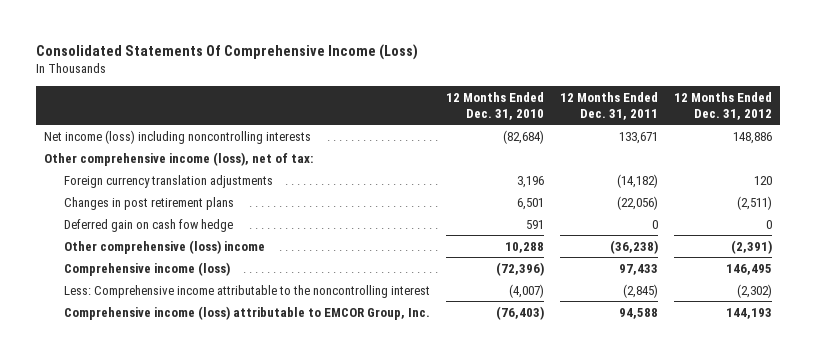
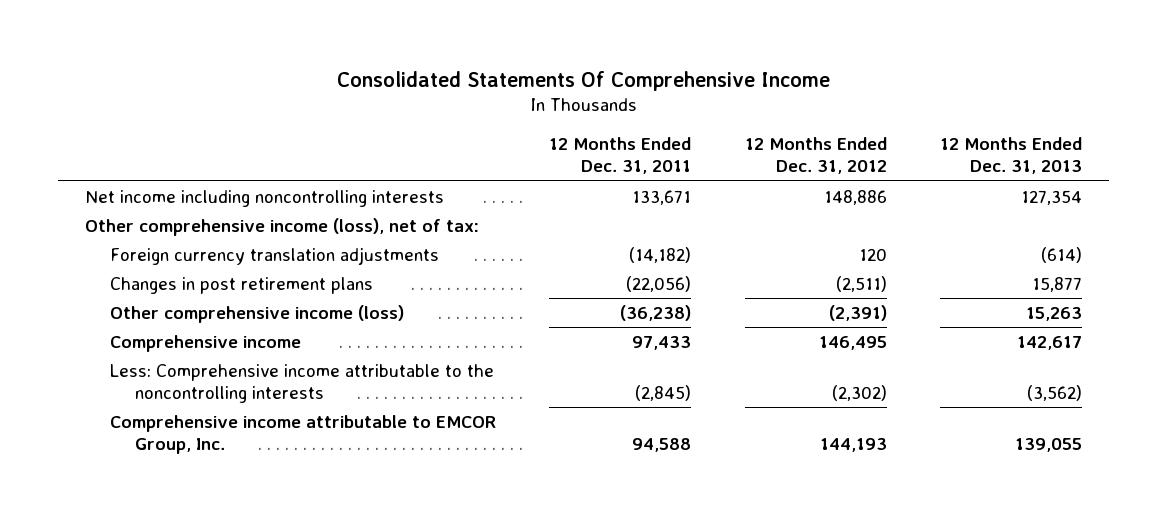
- Consolidated Statements Of Comprehensive Income (Loss)
+ Consolidated Statements Of Comprehensive Income
- | 12 Months Ended Dec. 31, 2010 | 12 Months Ended Dec. 31, 2011 | 12 Months Ended Dec. 31, 2012
+ | 12 Months Ended Dec. 31, 2011 | 12 Months Ended Dec. 31, 2012 | 12 Months Ended Dec. 31, 2013
- Net income (loss) including noncontrolling interests | (82,684) | 133,671 | 148,886
+ Net income including noncontrolling interests | 133,671 | 148,886 | 127,354
- Deferred gain on cash fow hedge | 591 | 0 | 0
- Other comprehensive (loss) income | 10,288 | (36,238) | (2,391)
- Comprehensive income (loss) | (72,396) | 97,433 | 146,495
- Less: Comprehensive income attributable to the noncontrolling interest | (4,007) | (2,845) | (2,302)
- Comprehensive income (loss) attributable to EMCOR Group, Inc. | (76,403) | 94,588 | 144,193
+ Other comprehensive income (loss) | (36,238) | (2,391) | 15,263
+ Comprehensive income | 97,433 | 146,495 | 142,617
+ Less: Comprehensive income attributable to the noncontrolling interests | (2,845) | (2,302) | (3,562)
+ Comprehensive income attributable to EMCOR Group, Inc. | 94,588 | 144,193 | 139,055

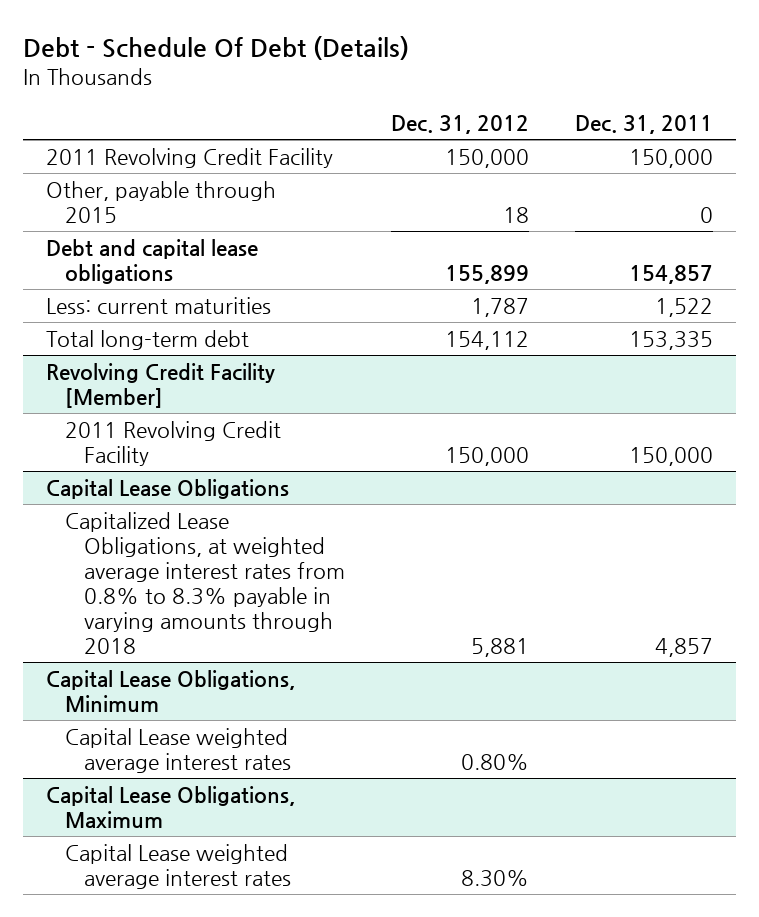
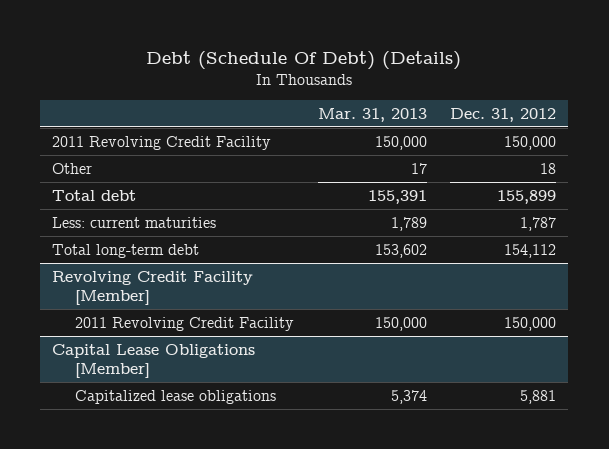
- Debt - Schedule Of Debt (Details)
+ Debt (Schedule Of Debt) (Details)
- | Dec. 31, 2012 | Dec. 31, 2011
+ | Mar. 31, 2013 | Dec. 31, 2012
- Other, payable through 2015 | 18 | 0
- Debt and capital lease obligations | 155,899 | 154,857
+ Other | 17 | 18
+ Total debt | 155,391 | 155,899
- Capital Lease Obligations
- Capitalized Lease Obligations, at weighted average interest rates from 0.8% to 8.3% payable in varying amounts through 2018 | 5,881 | 4,857
- Capital Lease Obligations, Minimum
- Capital Lease weighted average interest rates | 0.80% |
- Capital Lease Obligations, Maximum
- Capital Lease weighted average interest rates | 8.30% |
+ Capital Lease Obligations [Member]
+ Capitalized lease obligations | 5,374 | 5,881

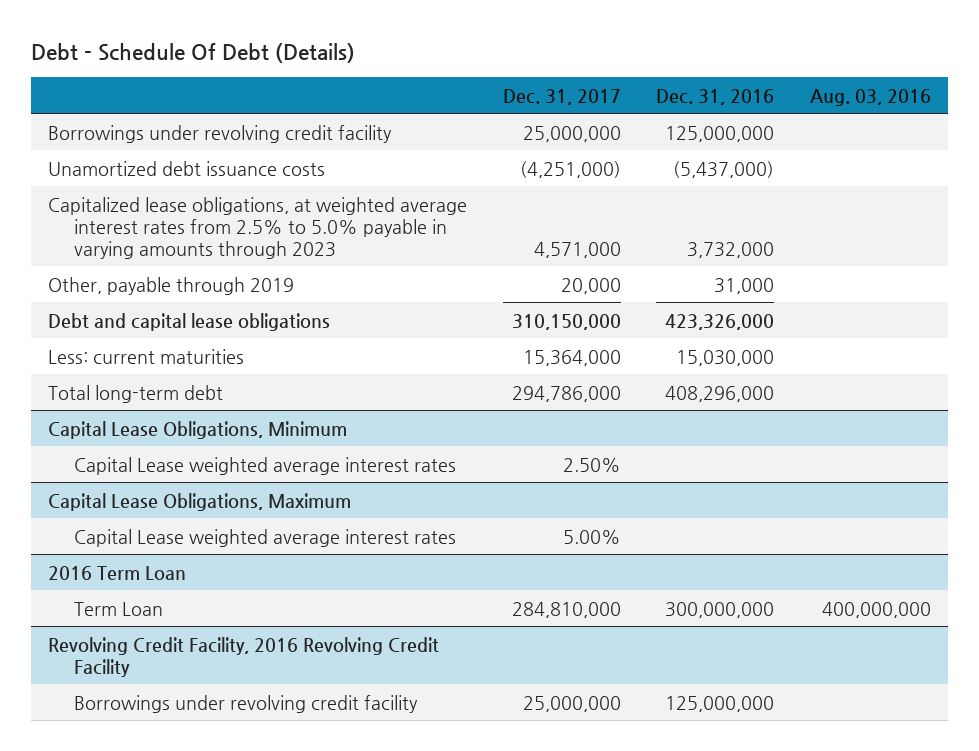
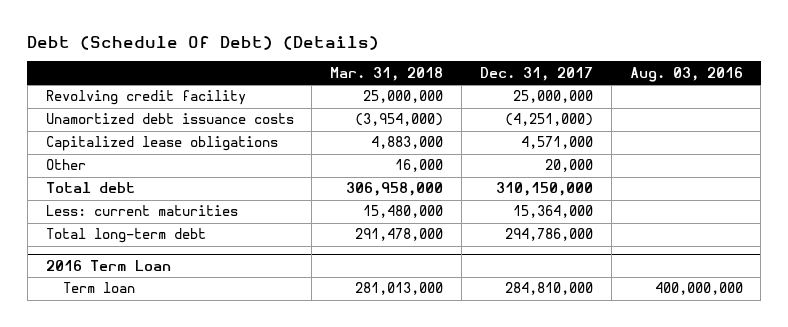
- Debt - Schedule Of Debt (Details)
+ Debt (Schedule Of Debt) (Details)
- | Dec. 31, 2017 | Dec. 31, 2016 | Aug. 03, 2016
+ | Mar. 31, 2018 | Dec. 31, 2017 | Aug. 03, 2016
- Borrowings under revolving credit facility | 25,000,000 | 125,000,000 |
+ Revolving credit facility | 25,000,000 | 25,000,000 |
- Capitalized lease obligations, at weighted average interest rates from 2.5% to 5.0% payable in varying amounts through 2023 | 4,571,000 | 3,732,000 |
- Other, payable through 2019 | 20,000 | 31,000 |
- Debt and capital lease obligations | 310,150,000 | 423,326,000 |
+ Capitalized lease obligations | 4,883,000 | 4,571,000 |
+ Other | 16,000 | 20,000 |
+ Total debt | 306,958,000 | 310,150,000 |
- Capital Lease Obligations, Minimum
- Capital Lease weighted average interest rates | 2.50% | |
- Capital Lease Obligations, Maximum
- Capital Lease weighted average interest rates | 5.00% | |
@ 2016 Term Loan
- Term Loan | 284,810,000 | 300,000,000 | 400,000,000
- Revolving Credit Facility, 2016 Revolving Credit Facility
- Borrowings under revolving credit facility | 25,000,000 | 125,000,000 |
@ 2016 Term Loan
+ Term loan | 281,013,000 | 284,810,000 | 400,000,000

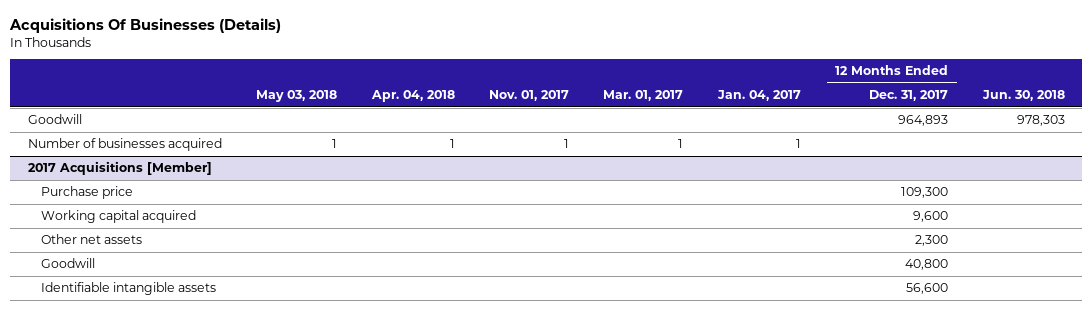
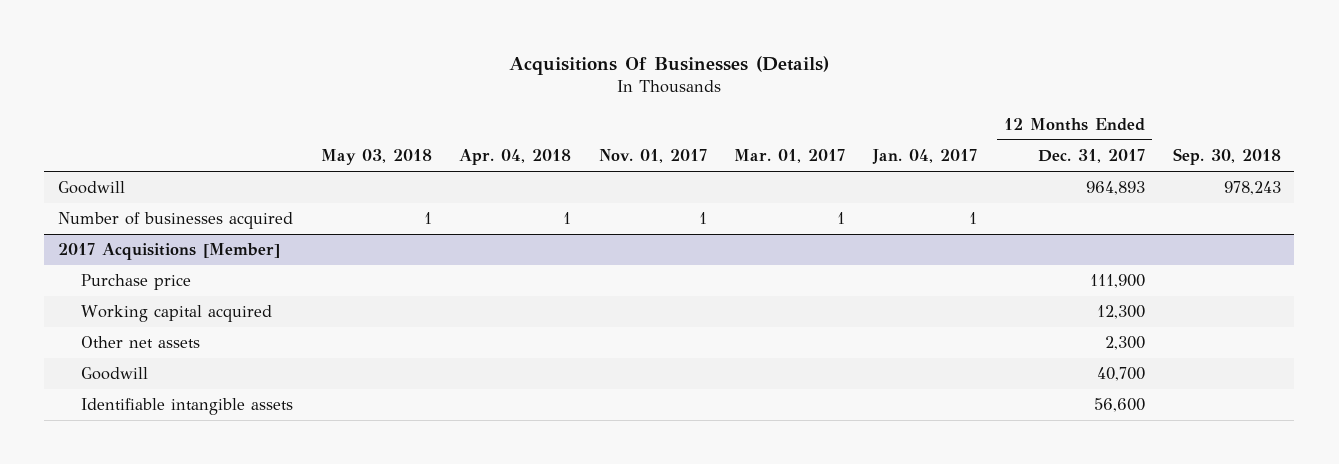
- | May 03, 2018 | Apr. 04, 2018 | Nov. 01, 2017 | Mar. 01, 2017 | Jan. 04, 2017 | 12 Months Ended Dec. 31, 2017 | Jun. 30, 2018
+ | May 03, 2018 | Apr. 04, 2018 | Nov. 01, 2017 | Mar. 01, 2017 | Jan. 04, 2017 | 12 Months Ended Dec. 31, 2017 | Sep. 30, 2018
@ 2017 Acquisitions [Member]
- Purchase price | | | | | | 109,300 |
- Working capital acquired | | | | | | 9,600 |
+ Purchase price | | | | | | 111,900 |
+ Working capital acquired | | | | | | 12,300 |
- Goodwill | | | | | | 40,800 |
+ Goodwill | | | | | | 40,700 |

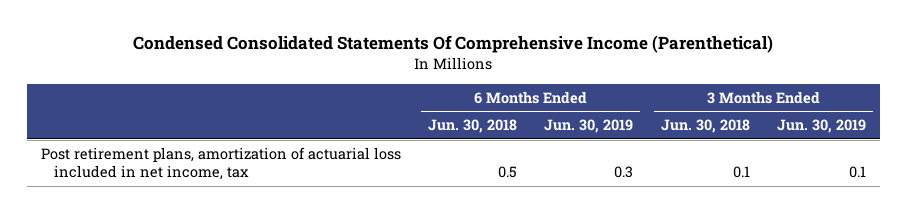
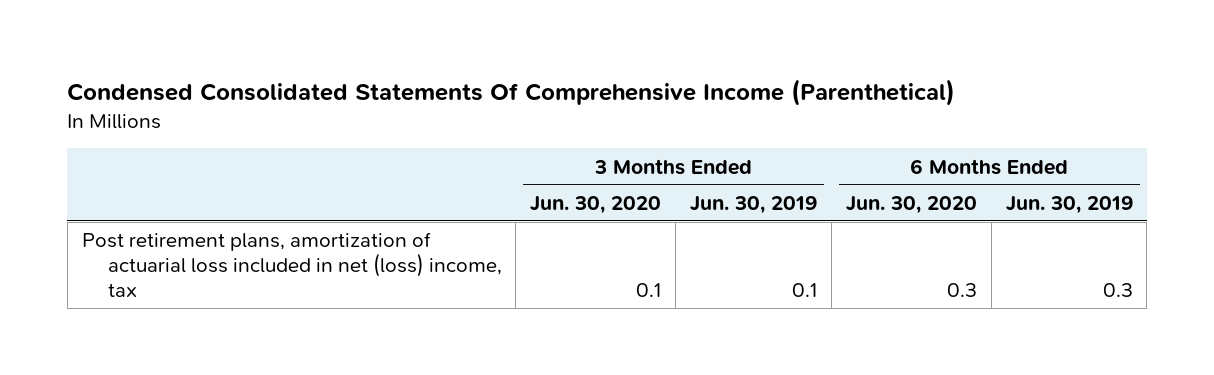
- | 6 Months Ended Jun. 30, 2018 | 6 Months Ended Jun. 30, 2019 | 3 Months Ended Jun. 30, 2018 | 3 Months Ended Jun. 30, 2019
+ | 3 Months Ended Jun. 30, 2020 | 3 Months Ended Jun. 30, 2019 | 6 Months Ended Jun. 30, 2020 | 6 Months Ended Jun. 30, 2019
- Post retirement plans, amortization of actuarial loss included in net income, tax | 0.5 | 0.3 | 0.1 | 0.1
+ Post retirement plans, amortization of actuarial loss included in net (loss) income, tax | 0.1 | 0.1 | 0.3 | 0.3

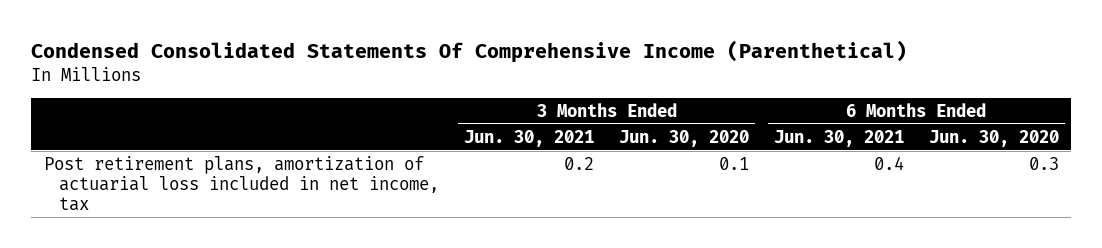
- | 3 Months Ended Jun. 30, 2020 | 3 Months Ended Jun. 30, 2019 | 6 Months Ended Jun. 30, 2020 | 6 Months Ended Jun. 30, 2019
+ | 3 Months Ended Jun. 30, 2021 | 3 Months Ended Jun. 30, 2020 | 6 Months Ended Jun. 30, 2021 | 6 Months Ended Jun. 30, 2020
- Post retirement plans, amortization of actuarial loss included in net (loss) income, tax | 0.1 | 0.1 | 0.3 | 0.3
+ Post retirement plans, amortization of actuarial loss included in net income, tax | 0.2 | 0.1 | 0.4 | 0.3

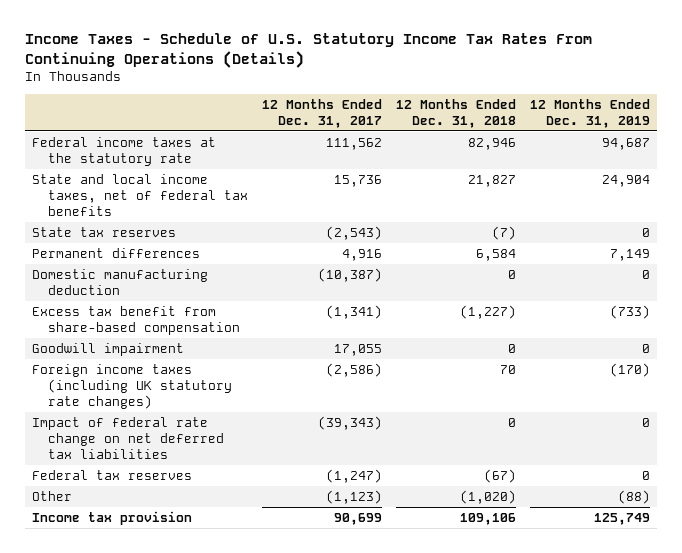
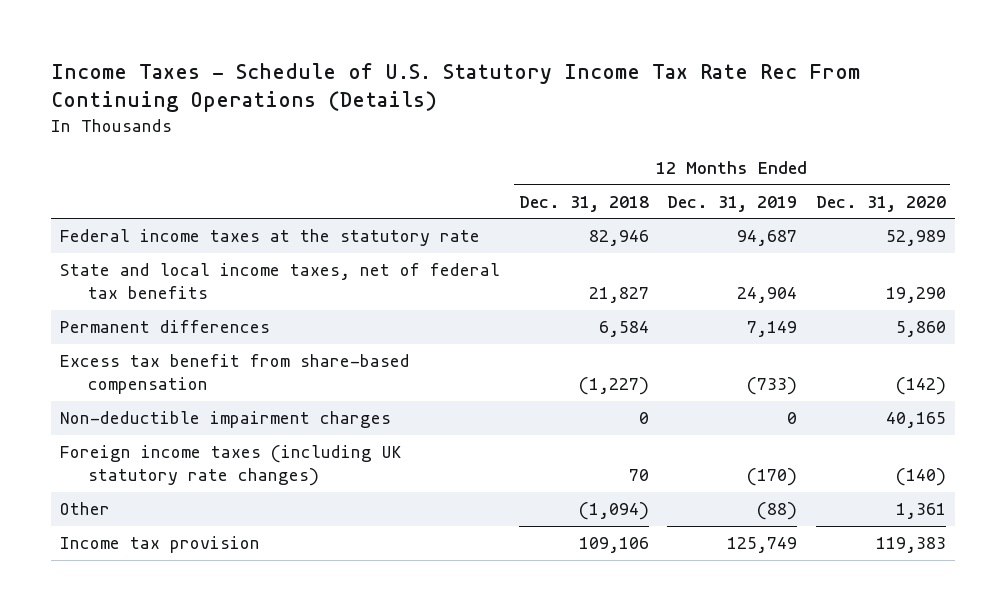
- Income Taxes - Schedule of U.S. Statutory Income Tax Rates From Continuing Operations (Details)
+ Income Taxes - Schedule of U.S. Statutory Income Tax Rate Rec From Continuing Operations (Details)
- | 12 Months Ended Dec. 31, 2017 | 12 Months Ended Dec. 31, 2018 | 12 Months Ended Dec. 31, 2019
+ | 12 Months Ended Dec. 31, 2018 | 12 Months Ended Dec. 31, 2019 | 12 Months Ended Dec. 31, 2020
- State tax reserves | (2,543) | (7) | 0
- Domestic manufacturing deduction | (10,387) | 0 | 0
- Goodwill impairment | 17,055 | 0 | 0
+ Non-deductible impairment charges | 0 | 0 | 40,165
- Impact of federal rate change on net deferred tax liabilities | (39,343) | 0 | 0
- Federal tax reserves | (1,247) | (67) | 0
- Other | (1,123) | (1,020) | (88)
+ Other | (1,094) | (88) | 1,361

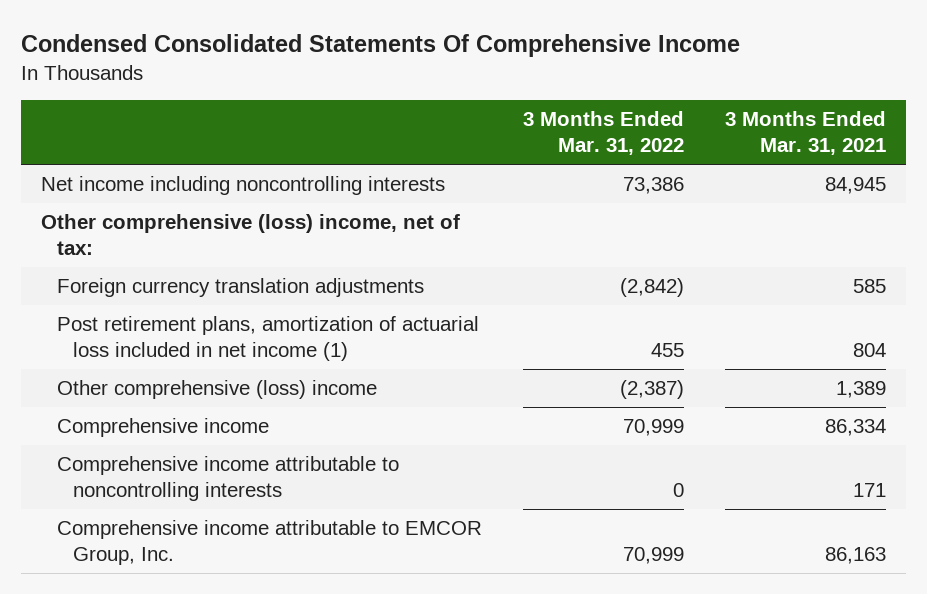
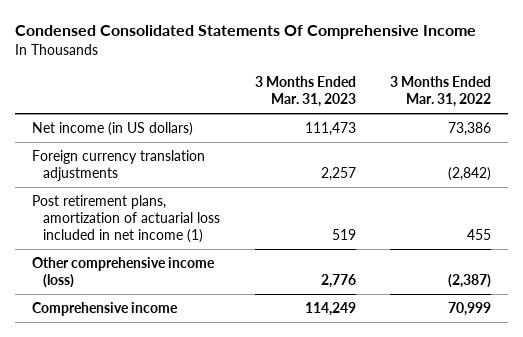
- | 3 Months Ended Mar. 31, 2022 | 3 Months Ended Mar. 31, 2021
+ | 3 Months Ended Mar. 31, 2023 | 3 Months Ended Mar. 31, 2022
- Net income including noncontrolling interests | 73,386 | 84,945
- Other comprehensive (loss) income, net of tax:
+ Net income (in US dollars) | 111,473 | 73,386
- Other comprehensive (loss) income | (2,387) | 1,389
+ Other comprehensive income (loss) | 2,776 | (2,387)
- Comprehensive income attributable to noncontrolling interests | 0 | 171
- Comprehensive income attributable to EMCOR Group, Inc. | 70,999 | 86,163

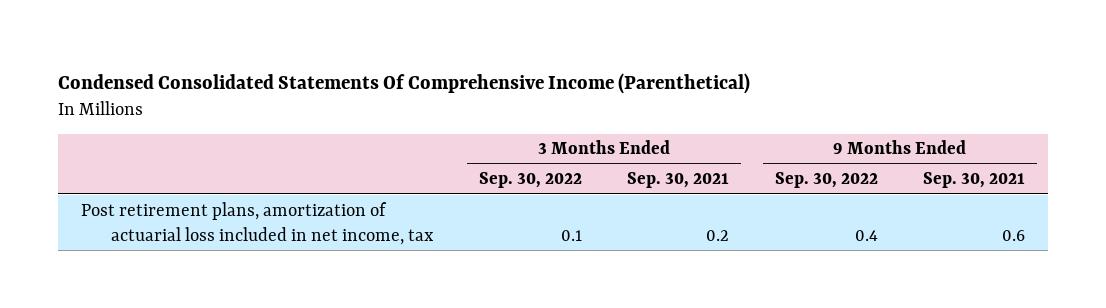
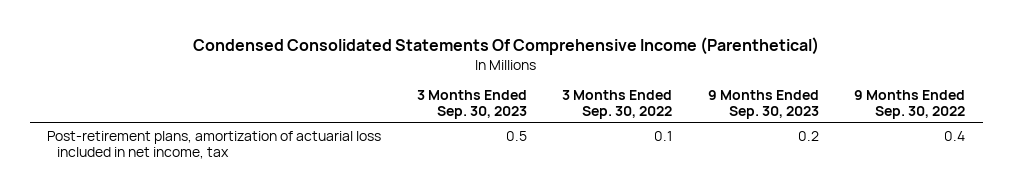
- | 3 Months Ended Sep. 30, 2022 | 3 Months Ended Sep. 30, 2021 | 9 Months Ended Sep. 30, 2022 | 9 Months Ended Sep. 30, 2021
+ | 3 Months Ended Sep. 30, 2023 | 3 Months Ended Sep. 30, 2022 | 9 Months Ended Sep. 30, 2023 | 9 Months Ended Sep. 30, 2022
- Post retirement plans, amortization of actuarial loss included in net income, tax | 0.1 | 0.2 | 0.4 | 0.6
+ Post-retirement plans, amortization of actuarial loss included in net income, tax | 0.5 | 0.1 | 0.2 | 0.4

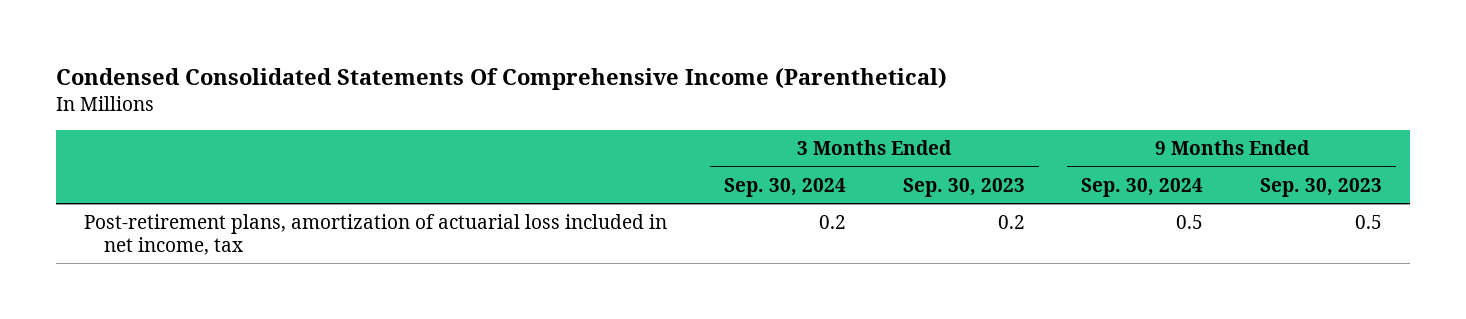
- | 3 Months Ended Sep. 30, 2023 | 3 Months Ended Sep. 30, 2022 | 9 Months Ended Sep. 30, 2023 | 9 Months Ended Sep. 30, 2022
+ | 3 Months Ended Sep. 30, 2024 | 3 Months Ended Sep. 30, 2023 | 9 Months Ended Sep. 30, 2024 | 9 Months Ended Sep. 30, 2023
- Post-retirement plans, amortization of actuarial loss included in net income, tax | 0.5 | 0.1 | 0.2 | 0.4
+ Post-retirement plans, amortization of actuarial loss included in net income, tax | 0.2 | 0.2 | 0.5 | 0.5

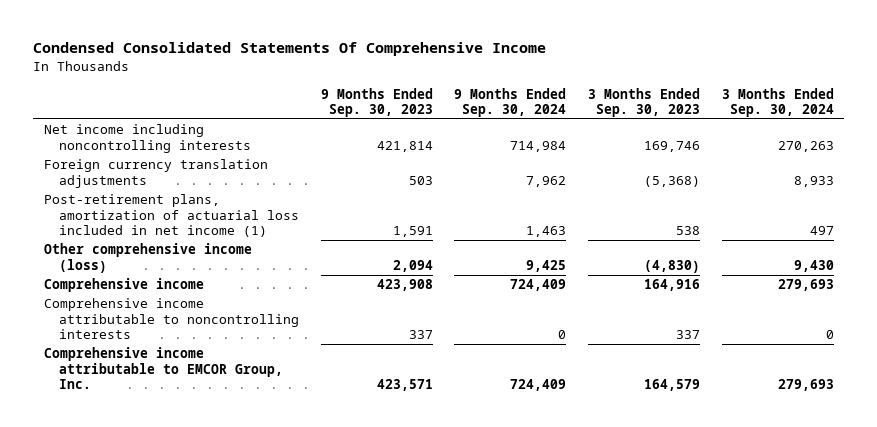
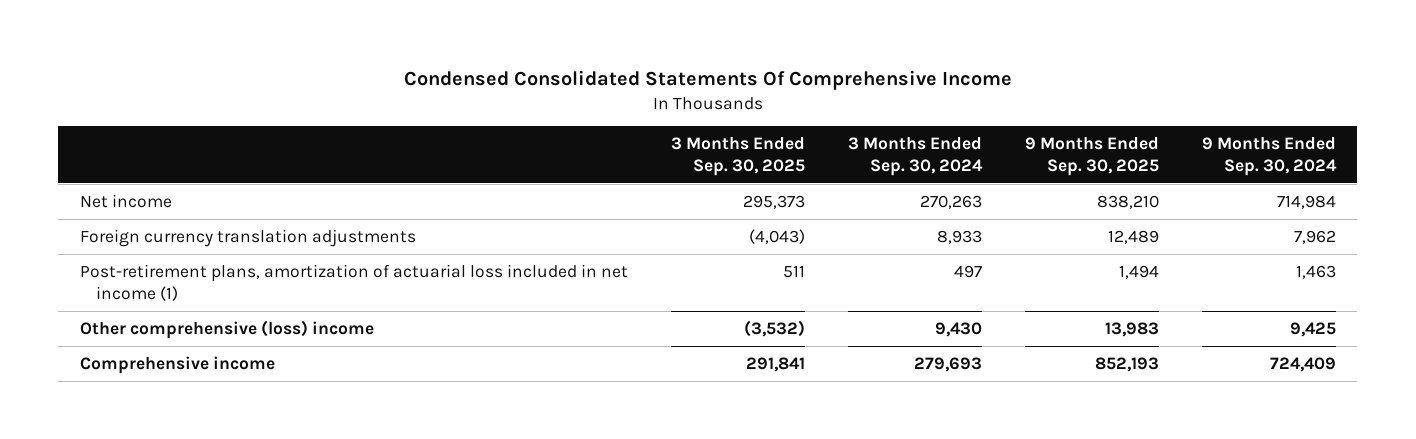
- | 9 Months Ended Sep. 30, 2023 | 9 Months Ended Sep. 30, 2024 | 3 Months Ended Sep. 30, 2023 | 3 Months Ended Sep. 30, 2024
+ | 3 Months Ended Sep. 30, 2025 | 3 Months Ended Sep. 30, 2024 | 9 Months Ended Sep. 30, 2025 | 9 Months Ended Sep. 30, 2024
- Net income including noncontrolling interests | 421,814 | 714,984 | 169,746 | 270,263
+ Net income | 295,373 | 270,263 | 838,210 | 714,984
- Other comprehensive income (loss) | 2,094 | 9,425 | (4,830) | 9,430
+ Other comprehensive (loss) income | (3,532) | 9,430 | 13,983 | 9,425
- Comprehensive income attributable to noncontrolling interests | 337 | 0 | 337 | 0
- Comprehensive income attributable to EMCOR Group, Inc. | 423,571 | 724,409 | 164,579 | 279,693

